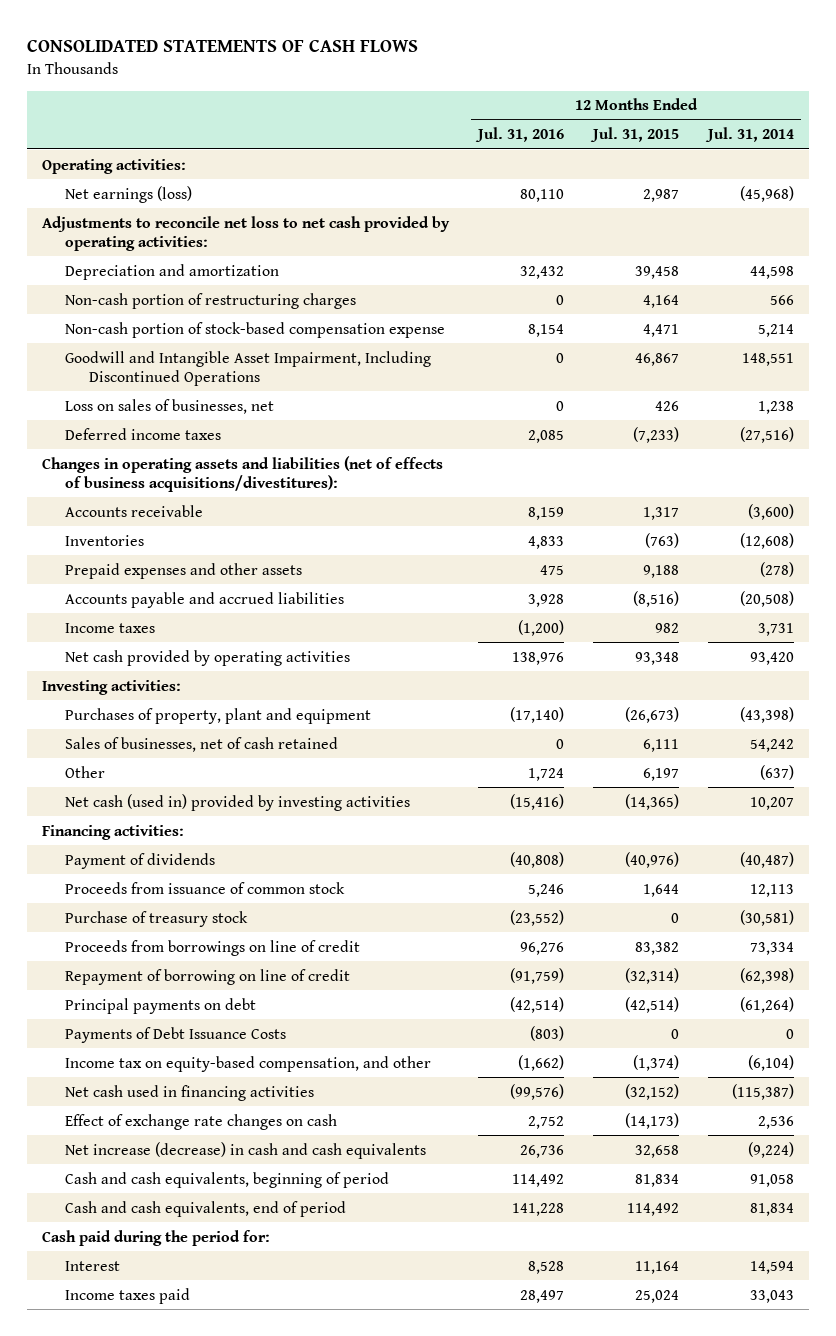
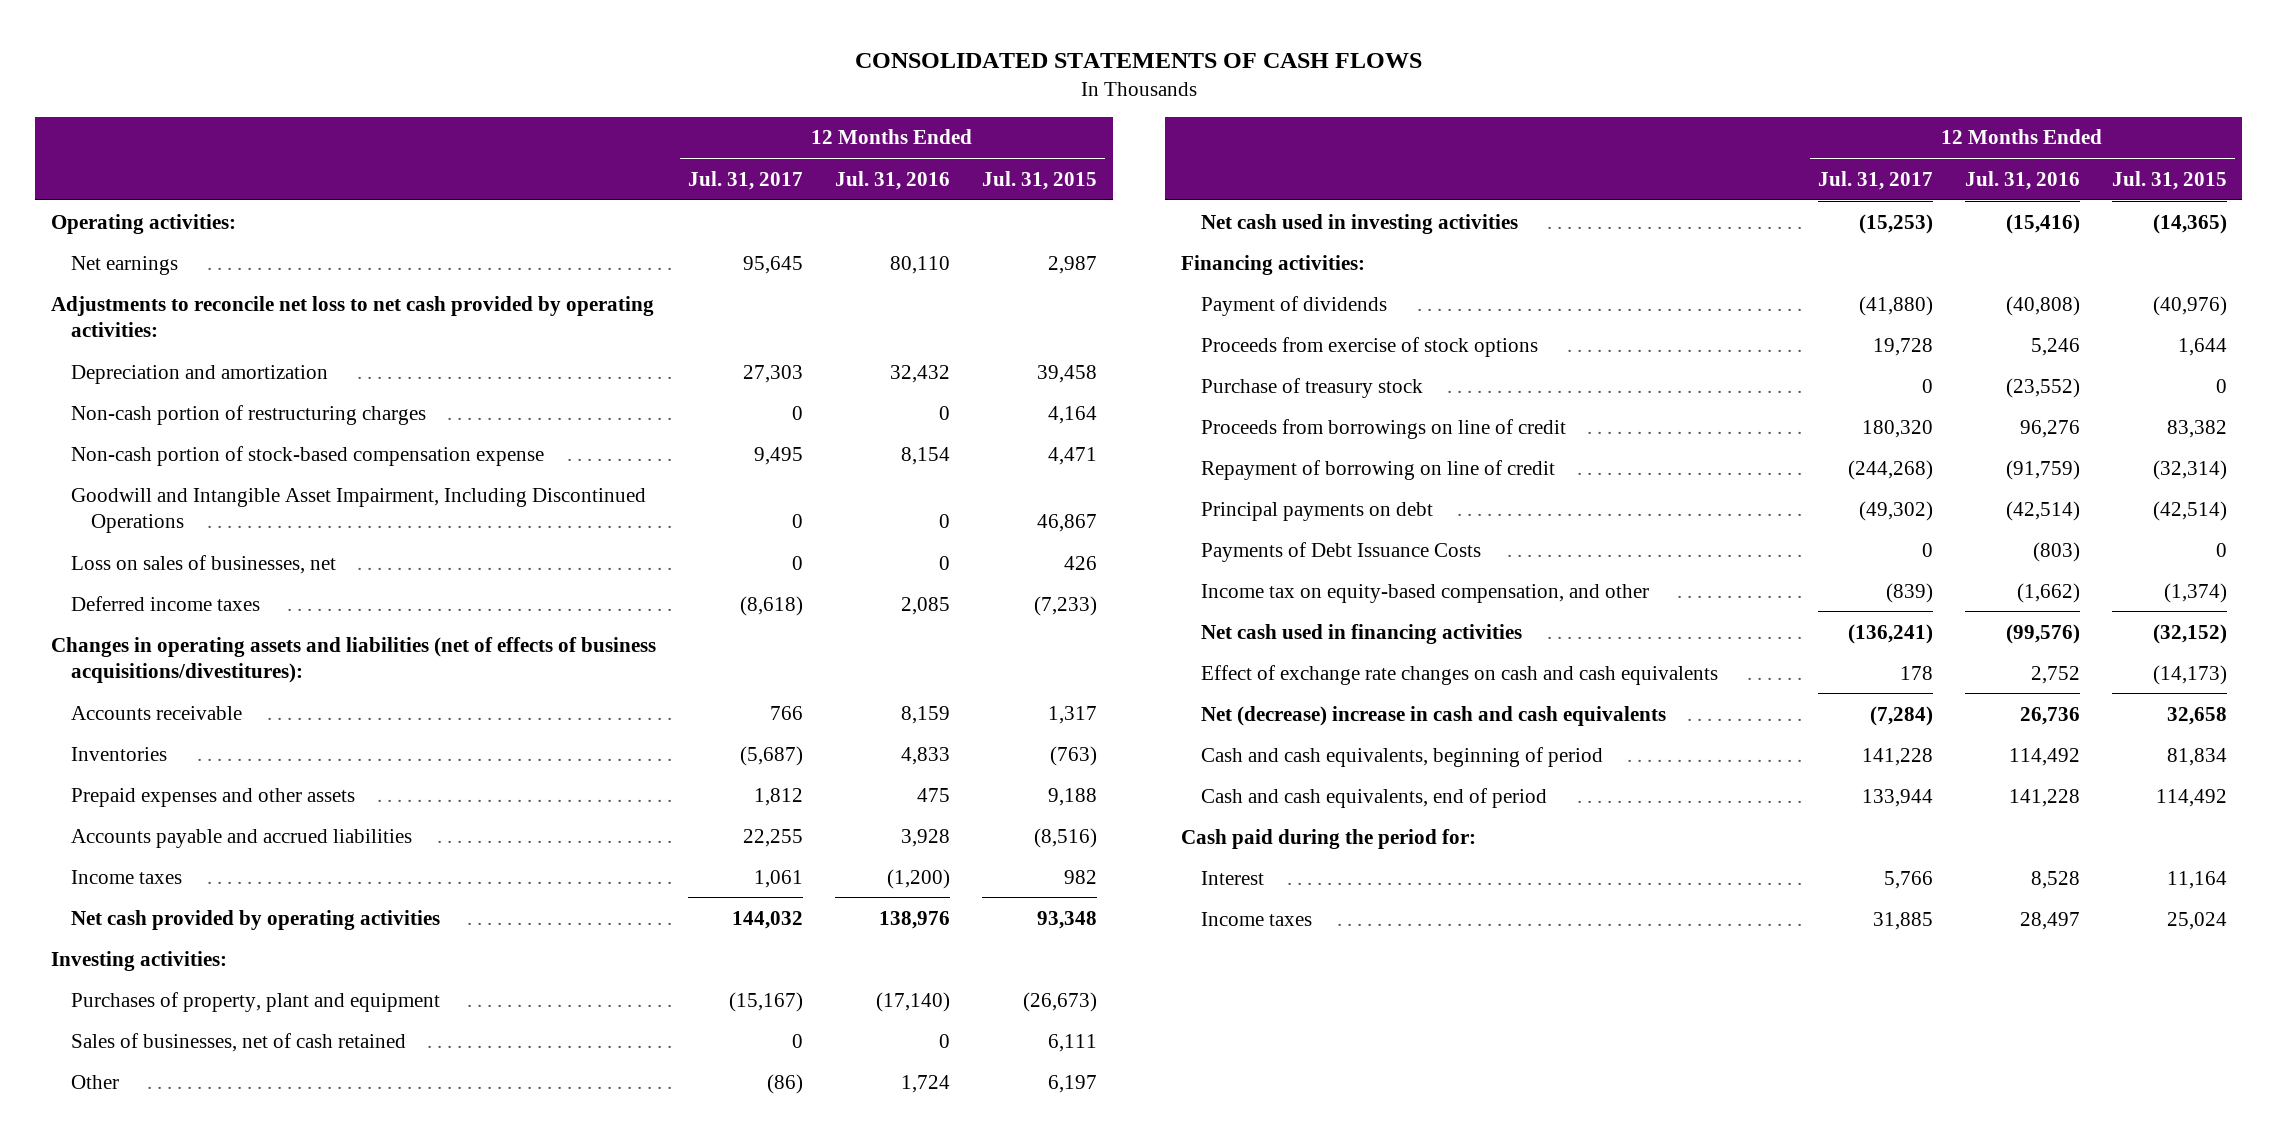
- | 12 Months Ended Jul. 31, 2016 | 12 Months Ended Jul. 31, 2015 | 12 Months Ended Jul. 31, 2014
+ | 12 Months Ended Jul. 31, 2017 | 12 Months Ended Jul. 31, 2016 | 12 Months Ended Jul. 31, 2015
- Net earnings (loss) | 80,110 | 2,987 | (45,968)
+ Net earnings | 95,645 | 80,110 | 2,987
- Net cash (used in) provided by investing activities | (15,416) | (14,365) | 10,207
+ Net cash used in investing activities | (15,253) | (15,416) | (14,365)
- Proceeds from issuance of common stock | 5,246 | 1,644 | 12,113
+ Proceeds from exercise of stock options | 19,728 | 5,246 | 1,644
- Effect of exchange rate changes on cash | 2,752 | (14,173) | 2,536
- Net increase (decrease) in cash and cash equivalents | 26,736 | 32,658 | (9,224)
+ Effect of exchange rate changes on cash and cash equivalents | 178 | 2,752 | (14,173)
+ Net (decrease) increase in cash and cash equivalents | (7,284) | 26,736 | 32,658
- Income taxes paid | 28,497 | 25,024 | 33,043
+ Income taxes | 31,885 | 28,497 | 25,024

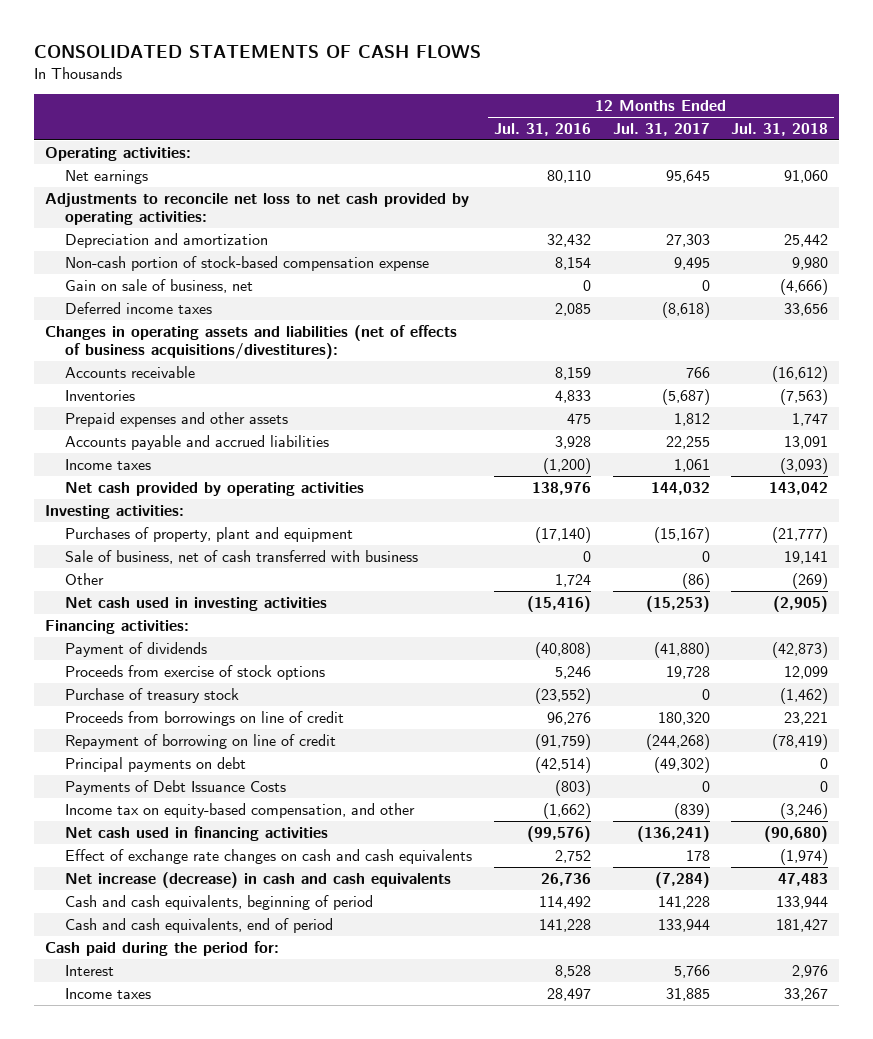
- | 12 Months Ended Jul. 31, 2017 | 12 Months Ended Jul. 31, 2016 | 12 Months Ended Jul. 31, 2015
+ | 12 Months Ended Jul. 31, 2016 | 12 Months Ended Jul. 31, 2017 | 12 Months Ended Jul. 31, 2018
- Non-cash portion of restructuring charges | 0 | 0 | 4,164
- Goodwill and Intangible Asset Impairment, Including Discontinued Operations | 0 | 0 | 46,867
- Loss on sales of businesses, net | 0 | 0 | 426
+ Gain on sale of business, net | 0 | 0 | (4,666)
- Sales of businesses, net of cash retained | 0 | 0 | 6,111
+ Sale of business, net of cash transferred with business | 0 | 0 | 19,141
- Net (decrease) increase in cash and cash equivalents | (7,284) | 26,736 | 32,658
+ Net increase (decrease) in cash and cash equivalents | 26,736 | (7,284) | 47,483

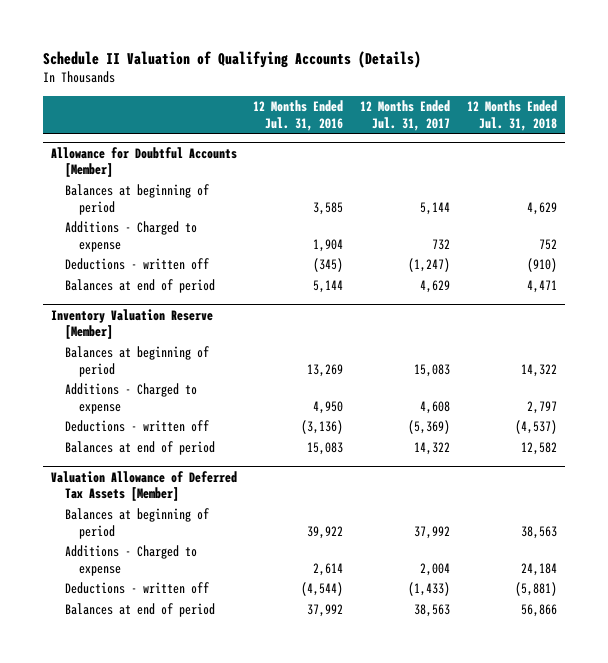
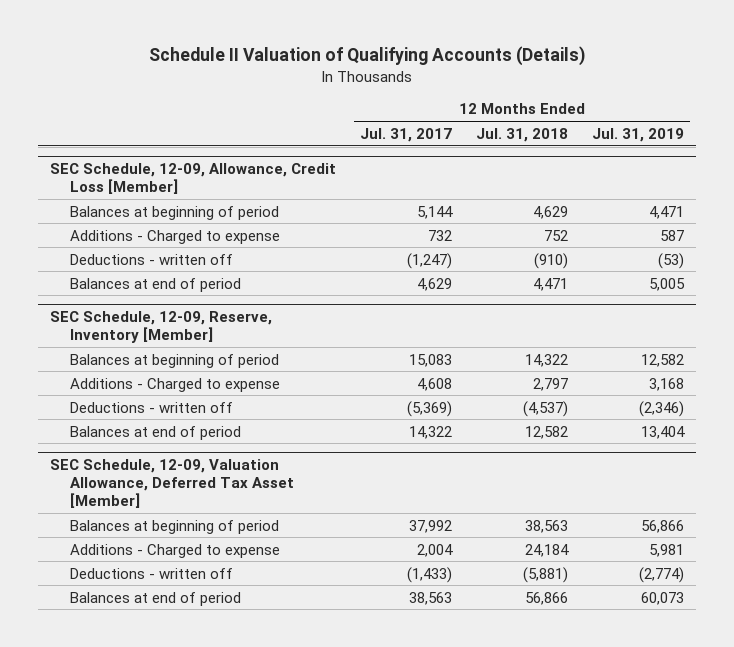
- | 12 Months Ended Jul. 31, 2016 | 12 Months Ended Jul. 31, 2017 | 12 Months Ended Jul. 31, 2018
+ | 12 Months Ended Jul. 31, 2017 | 12 Months Ended Jul. 31, 2018 | 12 Months Ended Jul. 31, 2019
- Allowance for Doubtful Accounts [Member]
+ SEC Schedule, 12-09, Allowance, Credit Loss [Member]
- Inventory Valuation Reserve [Member]
+ SEC Schedule, 12-09, Reserve, Inventory [Member]
- Valuation Allowance of Deferred Tax Assets [Member]
+ SEC Schedule, 12-09, Valuation Allowance, Deferred Tax Asset [Member]

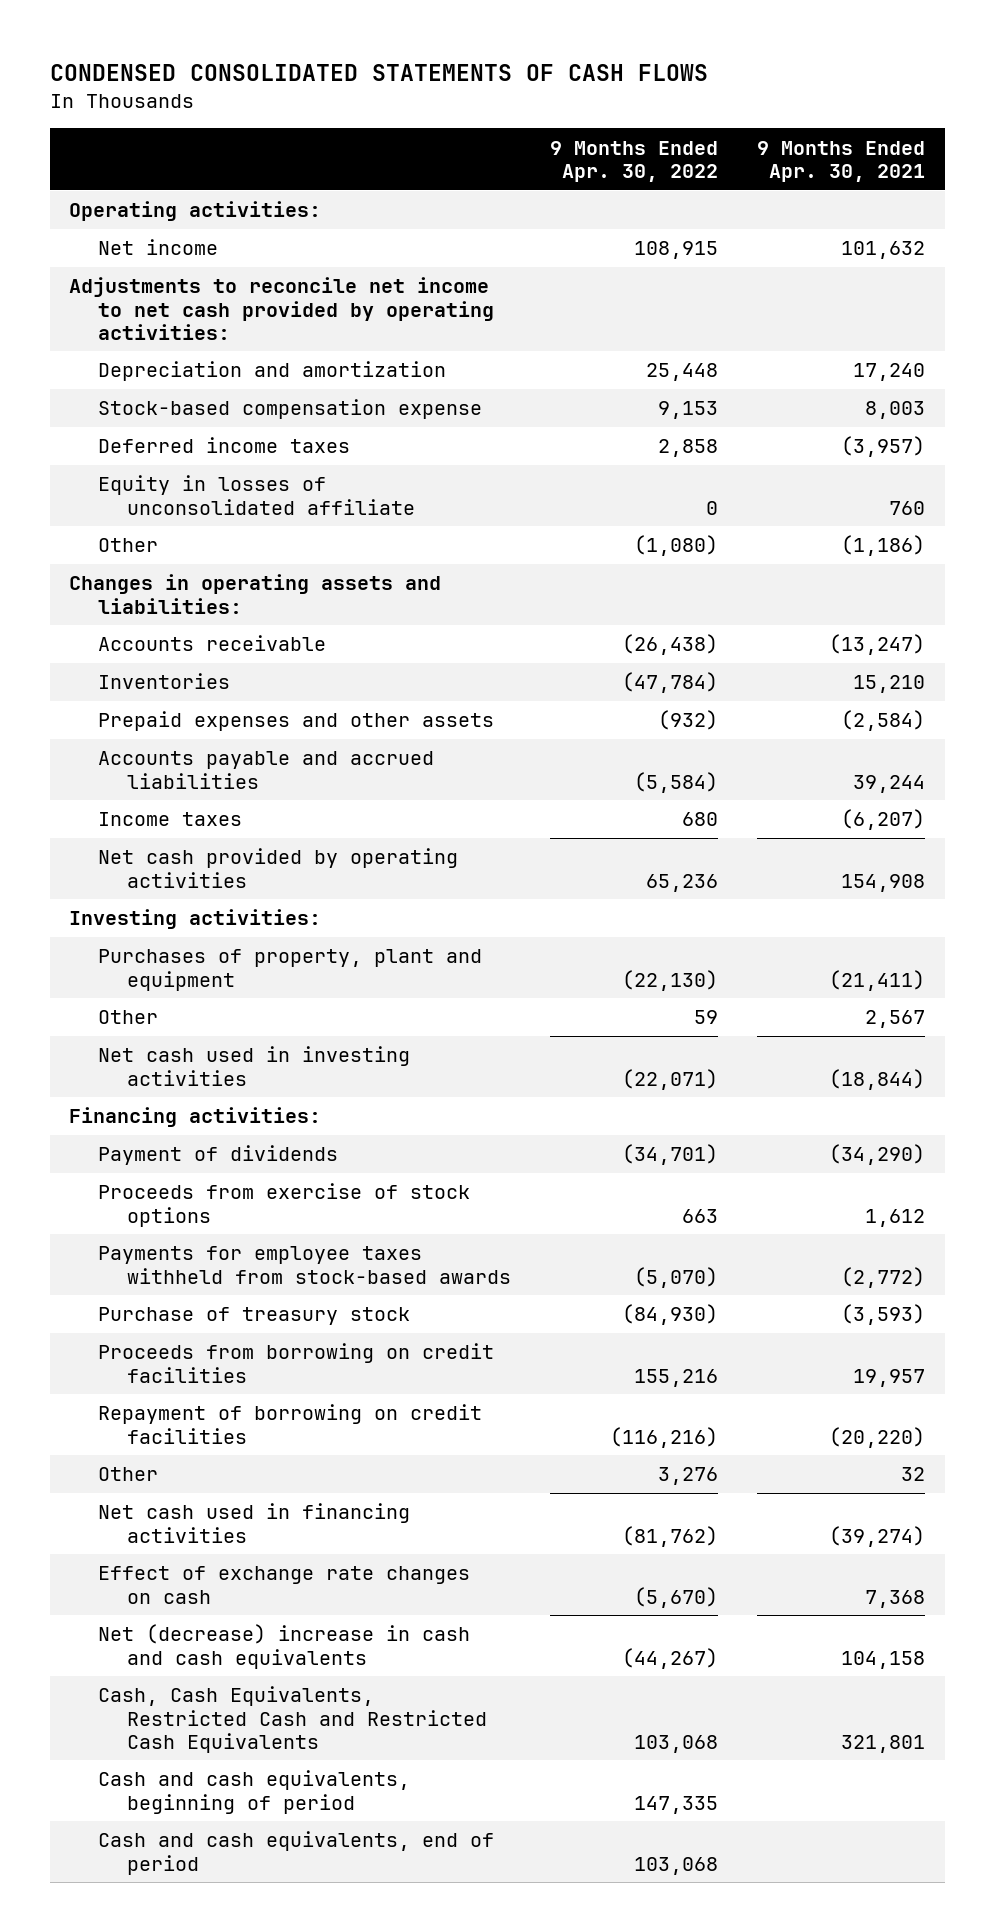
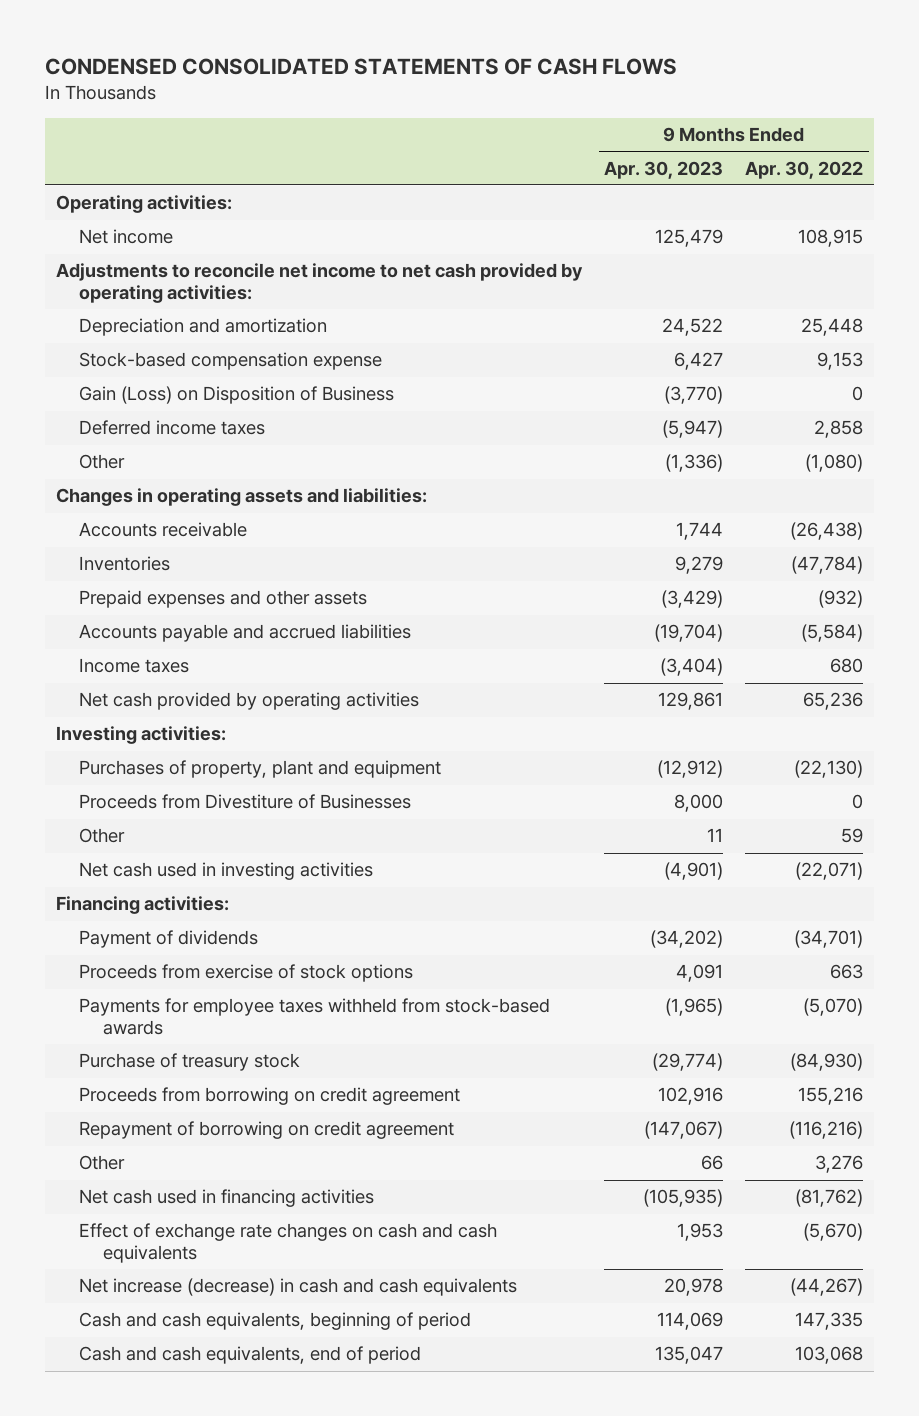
- | 9 Months Ended Apr. 30, 2022 | 9 Months Ended Apr. 30, 2021
+ | 9 Months Ended Apr. 30, 2023 | 9 Months Ended Apr. 30, 2022
+ Gain (Loss) on Disposition of Business | (3,770) | 0
- Equity in losses of unconsolidated affiliate | 0 | 760
+ Proceeds from Divestiture of Businesses | 8,000 | 0
- Proceeds from borrowing on credit facilities | 155,216 | 19,957
- Repayment of borrowing on credit facilities | (116,216) | (20,220)
+ Proceeds from borrowing on credit agreement | 102,916 | 155,216
+ Repayment of borrowing on credit agreement | (147,067) | (116,216)
- Effect of exchange rate changes on cash | (5,670) | 7,368
- Net (decrease) increase in cash and cash equivalents | (44,267) | 104,158
- Cash, Cash Equivalents, Restricted Cash and Restricted Cash Equivalents | 103,068 | 321,801
+ Effect of exchange rate changes on cash and cash equivalents | 1,953 | (5,670)
+ Net increase (decrease) in cash and cash equivalents | 20,978 | (44,267)

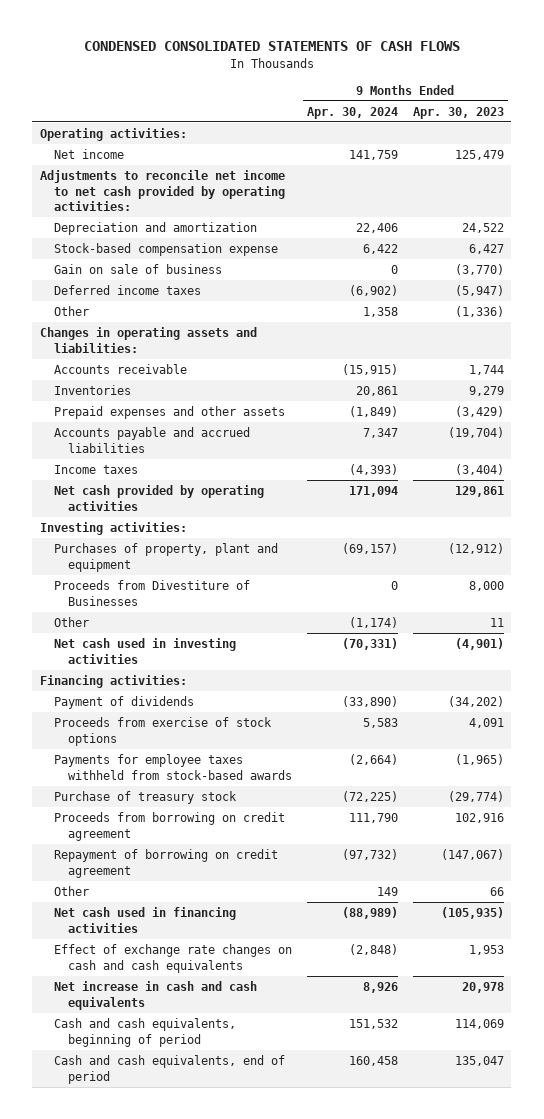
- | 9 Months Ended Apr. 30, 2023 | 9 Months Ended Apr. 30, 2022
+ | 9 Months Ended Apr. 30, 2024 | 9 Months Ended Apr. 30, 2023
- Gain (Loss) on Disposition of Business | (3,770) | 0
+ Gain on sale of business | 0 | (3,770)
- Net increase (decrease) in cash and cash equivalents | 20,978 | (44,267)
+ Net increase in cash and cash equivalents | 8,926 | 20,978

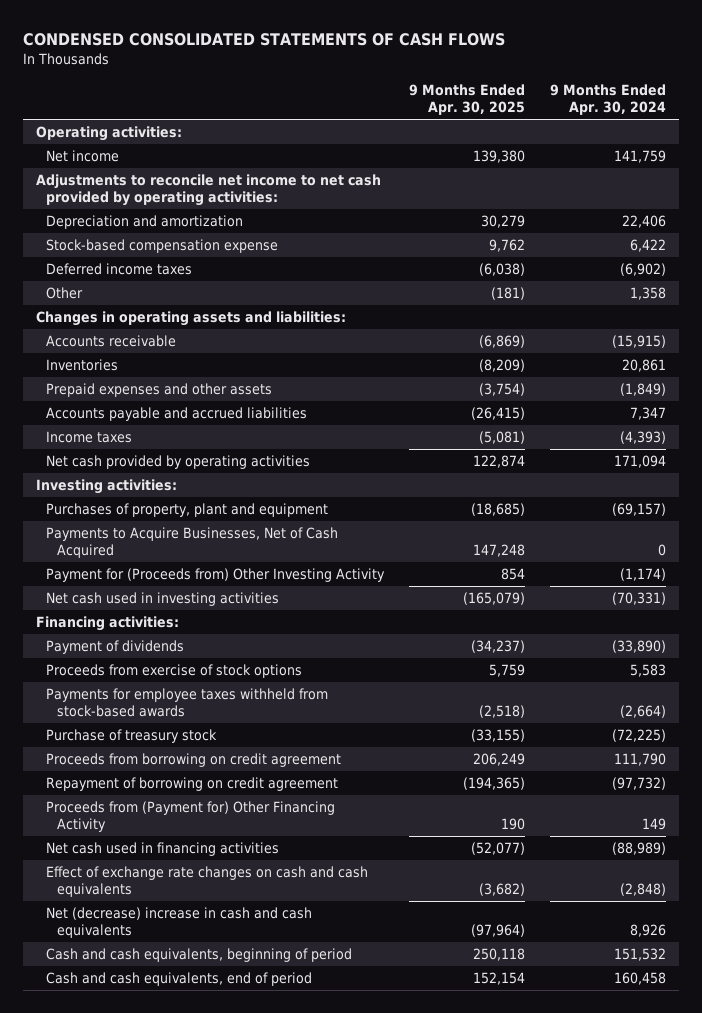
- | 9 Months Ended Apr. 30, 2024 | 9 Months Ended Apr. 30, 2023
+ | 9 Months Ended Apr. 30, 2025 | 9 Months Ended Apr. 30, 2024
- Gain on sale of business | 0 | (3,770)
- Proceeds from Divestiture of Businesses | 0 | 8,000
- Other | (1,174) | 11
+ Payments to Acquire Businesses, Net of Cash Acquired | 147,248 | 0
+ Payment for (Proceeds from) Other Investing Activity | 854 | (1,174)
- Other | 149 | 66
+ Proceeds from (Payment for) Other Financing Activity | 190 | 149
- Net increase in cash and cash equivalents | 8,926 | 20,978
+ Net (decrease) increase in cash and cash equivalents | (97,964) | 8,926

